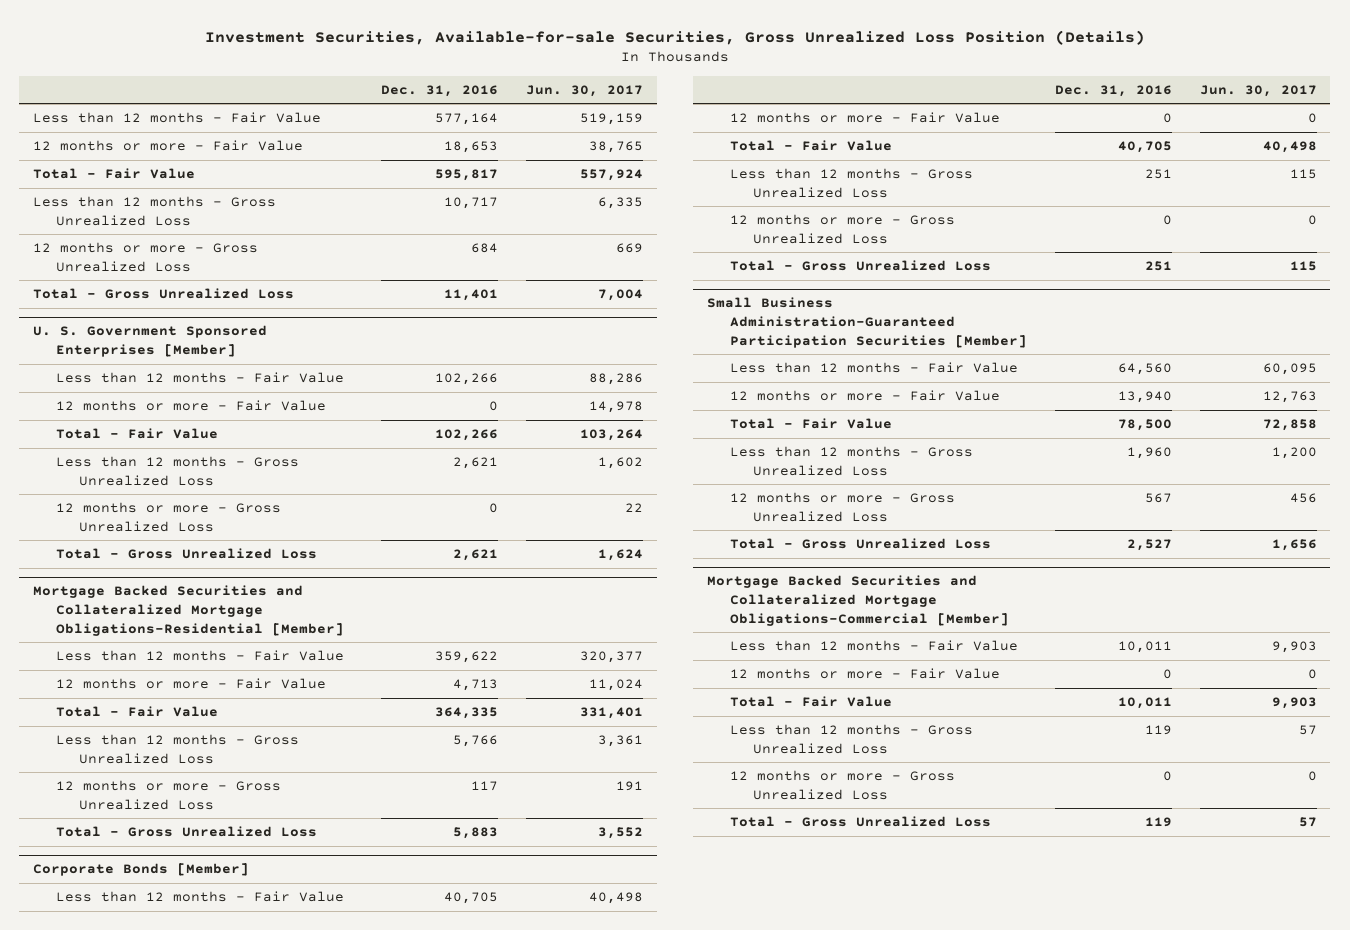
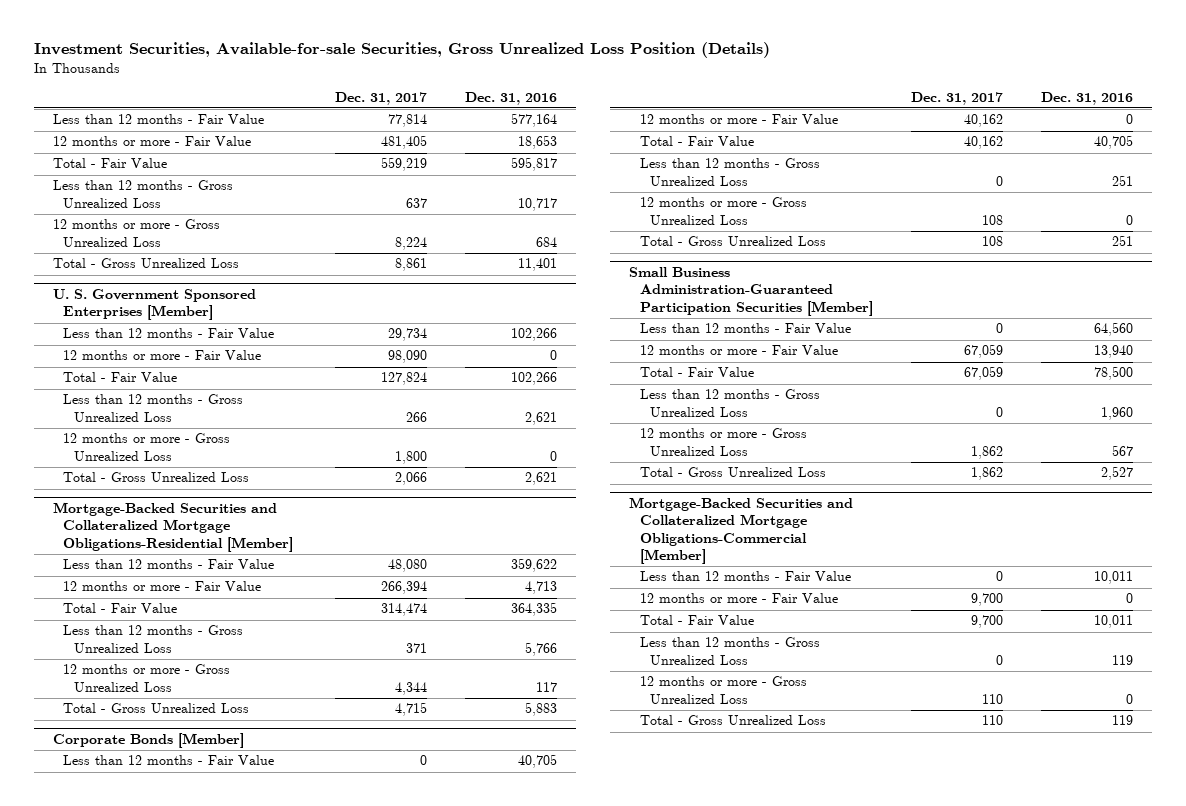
- | Dec. 31, 2016 | Jun. 30, 2017
+ | Dec. 31, 2017 | Dec. 31, 2016
- Mortgage Backed Securities and Collateralized Mortgage Obligations-Residential [Member]
+ Mortgage-Backed Securities and Collateralized Mortgage Obligations-Residential [Member]
- Mortgage Backed Securities and Collateralized Mortgage Obligations-Commercial [Member]
+ Mortgage-Backed Securities and Collateralized Mortgage Obligations-Commercial [Member]

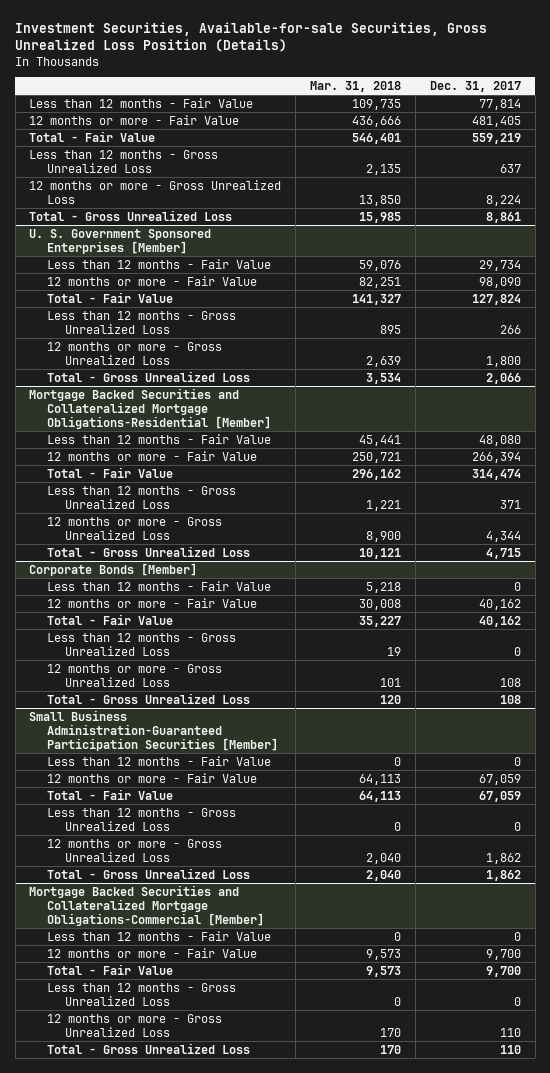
- | Dec. 31, 2017 | Dec. 31, 2016
+ | Mar. 31, 2018 | Dec. 31, 2017
- Mortgage-Backed Securities and Collateralized Mortgage Obligations-Residential [Member]
+ Mortgage Backed Securities and Collateralized Mortgage Obligations-Residential [Member]
- Mortgage-Backed Securities and Collateralized Mortgage Obligations-Commercial [Member]
+ Mortgage Backed Securities and Collateralized Mortgage Obligations-Commercial [Member]

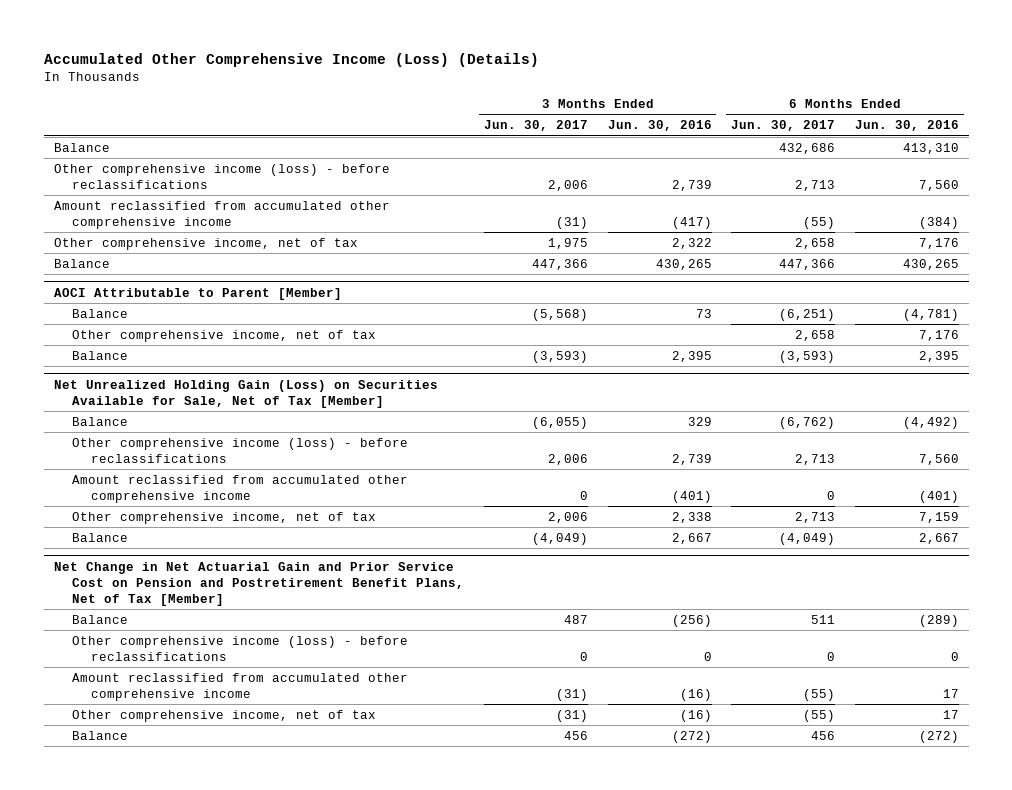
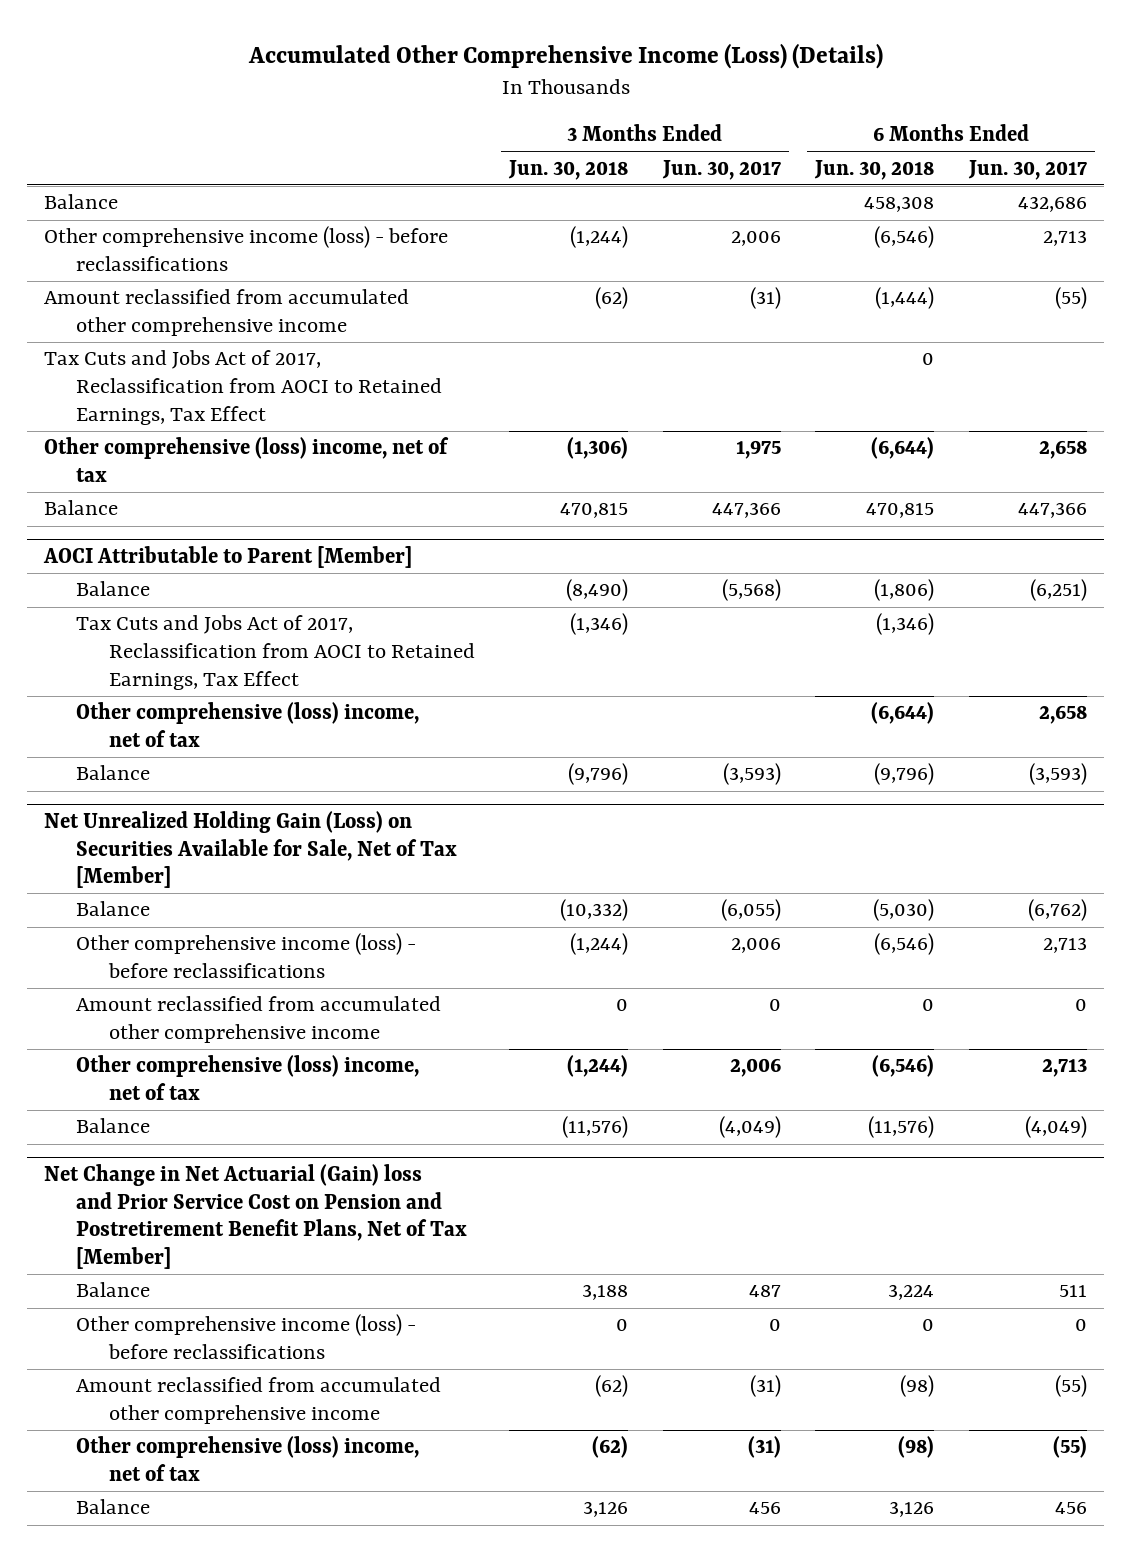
- | 3 Months Ended Jun. 30, 2017 | 3 Months Ended Jun. 30, 2016 | 6 Months Ended Jun. 30, 2017 | 6 Months Ended Jun. 30, 2016
+ | 3 Months Ended Jun. 30, 2018 | 3 Months Ended Jun. 30, 2017 | 6 Months Ended Jun. 30, 2018 | 6 Months Ended Jun. 30, 2017
- Other comprehensive income, net of tax | 1,975 | 2,322 | 2,658 | 7,176
+ Tax Cuts and Jobs Act of 2017, Reclassification from AOCI to Retained Earnings, Tax Effect | | | 0 |
+ Other comprehensive (loss) income, net of tax | (1,306) | 1,975 | (6,644) | 2,658
@ AOCI Attributable to Parent [Member]
- Other comprehensive income, net of tax | | | 2,658 | 7,176
+ Tax Cuts and Jobs Act of 2017, Reclassification from AOCI to Retained Earnings, Tax Effect | (1,346) | | (1,346) |
+ Other comprehensive (loss) income, net of tax | | | (6,644) | 2,658
@ Net Unrealized Holding Gain (Loss) on Securities Available for Sale, Net of Tax [Member]
- Other comprehensive income, net of tax | 2,006 | 2,338 | 2,713 | 7,159
+ Other comprehensive (loss) income, net of tax | (1,244) | 2,006 | (6,546) | 2,713
- Net Change in Net Actuarial Gain and Prior Service Cost on Pension and Postretirement Benefit Plans, Net of Tax [Member]
+ Net Change in Net Actuarial (Gain) loss and Prior Service Cost on Pension and Postretirement Benefit Plans, Net of Tax [Member]
- Other comprehensive income, net of tax | (31) | (16) | (55) | 17
+ Other comprehensive (loss) income, net of tax | (62) | (31) | (98) | (55)

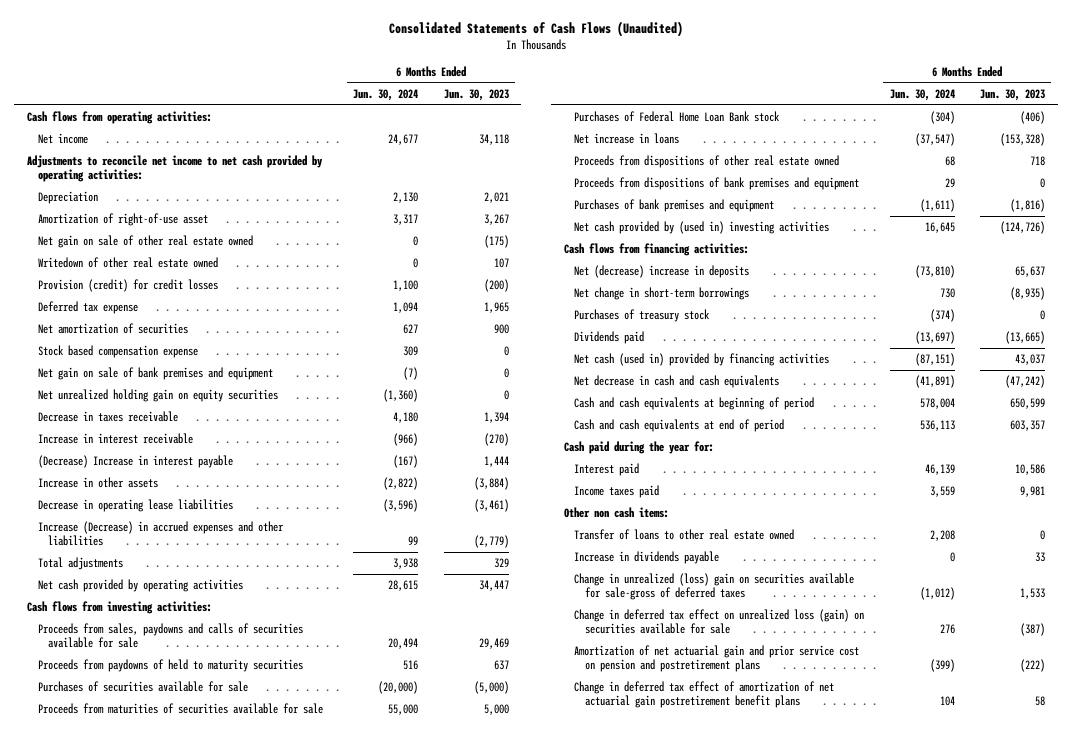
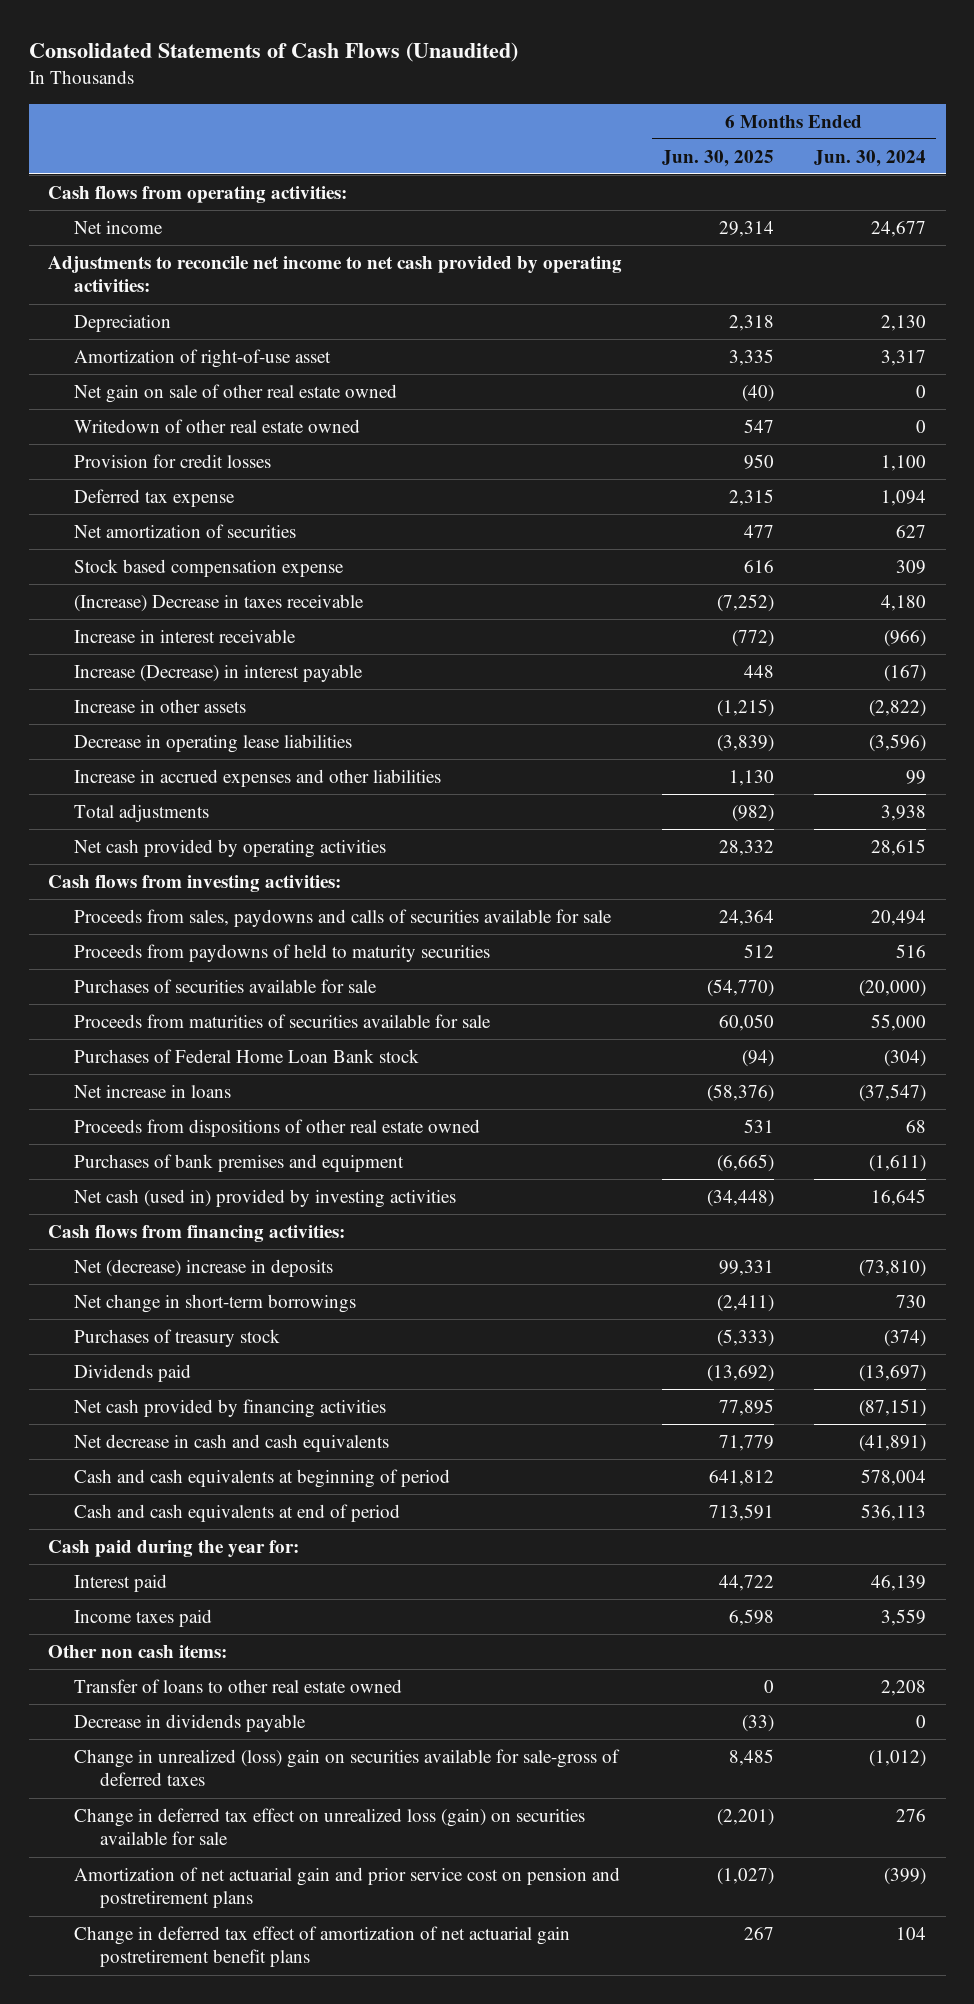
- | 6 Months Ended Jun. 30, 2024 | 6 Months Ended Jun. 30, 2023
+ | 6 Months Ended Jun. 30, 2025 | 6 Months Ended Jun. 30, 2024
- Provision (credit) for credit losses | 1,100 | (200)
+ Provision for credit losses | 950 | 1,100
- Net gain on sale of bank premises and equipment | (7) | 0
- Net unrealized holding gain on equity securities | (1,360) | 0
- Decrease in taxes receivable | 4,180 | 1,394
+ (Increase) Decrease in taxes receivable | (7,252) | 4,180
- (Decrease) Increase in interest payable | (167) | 1,444
+ Increase (Decrease) in interest payable | 448 | (167)
- Increase (Decrease) in accrued expenses and other liabilities | 99 | (2,779)
+ Increase in accrued expenses and other liabilities | 1,130 | 99
- Proceeds from dispositions of bank premises and equipment | 29 | 0
- Net cash provided by (used in) investing activities | 16,645 | (124,726)
+ Net cash (used in) provided by investing activities | (34,448) | 16,645
- Net cash (used in) provided by financing activities | (87,151) | 43,037
+ Net cash provided by financing activities | 77,895 | (87,151)
- Increase in dividends payable | 0 | 33
+ Decrease in dividends payable | (33) | 0

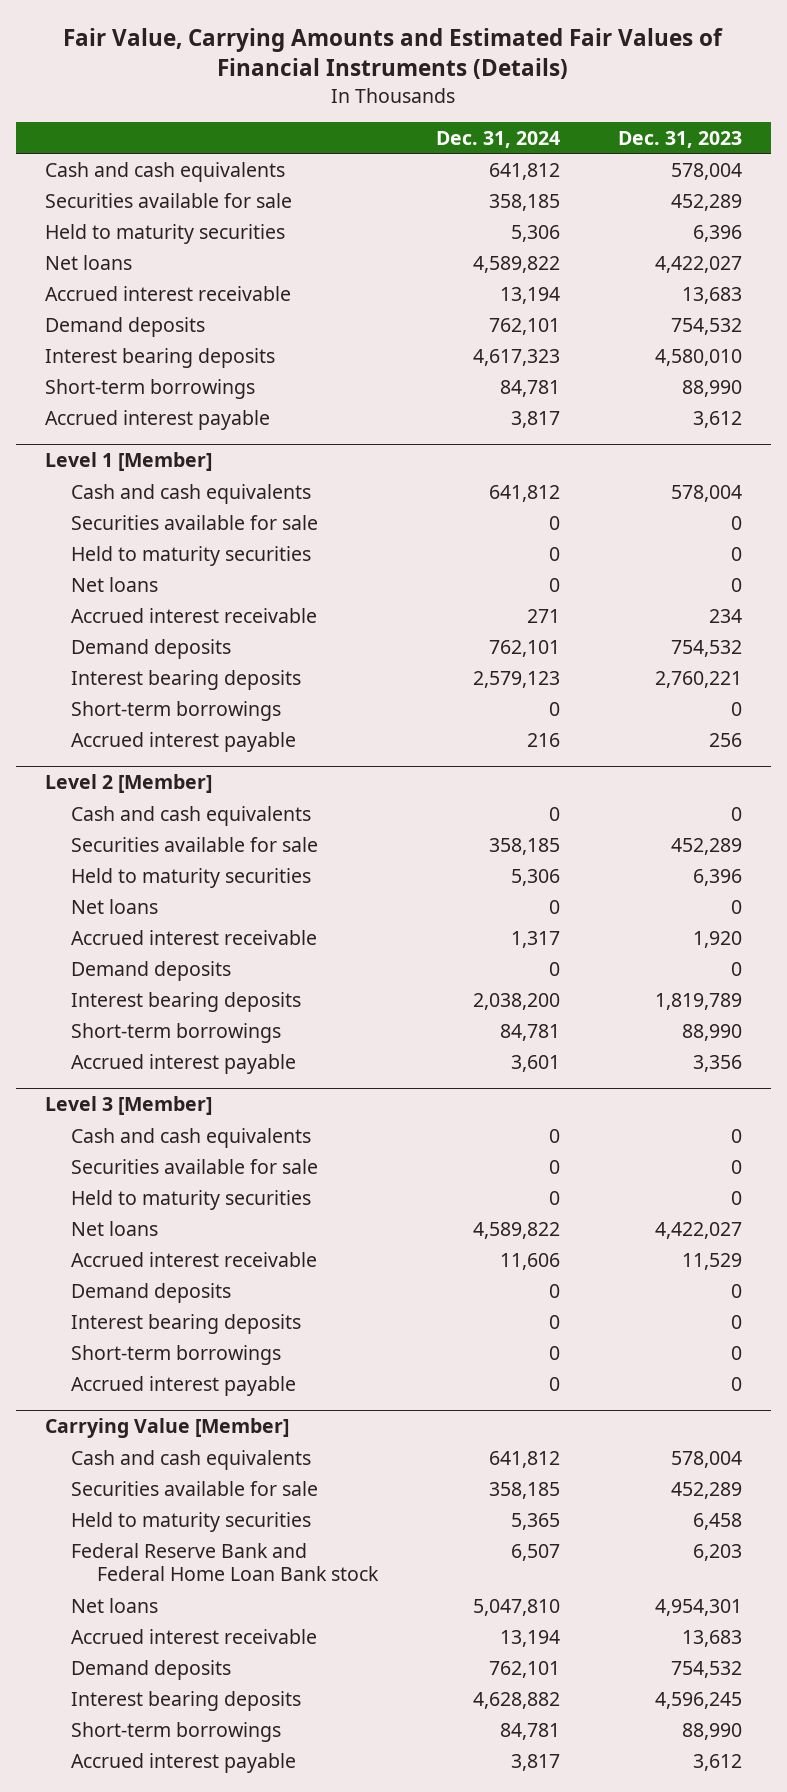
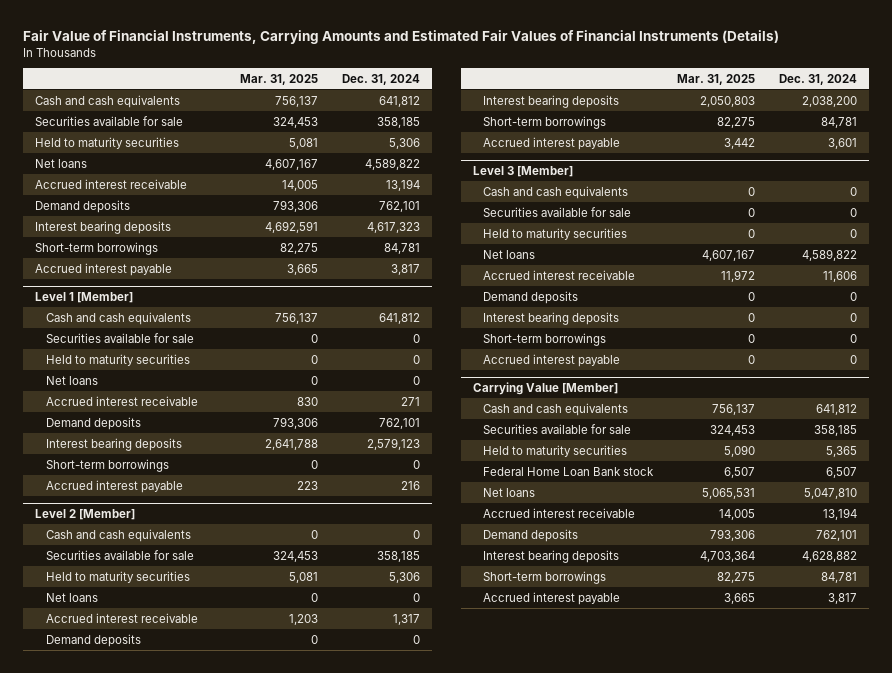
- Fair Value, Carrying Amounts and Estimated Fair Values of Financial Instruments (Details)
+ Fair Value of Financial Instruments, Carrying Amounts and Estimated Fair Values of Financial Instruments (Details)
- | Dec. 31, 2024 | Dec. 31, 2023
+ | Mar. 31, 2025 | Dec. 31, 2024
@ Carrying Value [Member]
- Federal Reserve Bank and Federal Home Loan Bank stock | 6,507 | 6,203
+ Federal Home Loan Bank stock | 6,507 | 6,507

